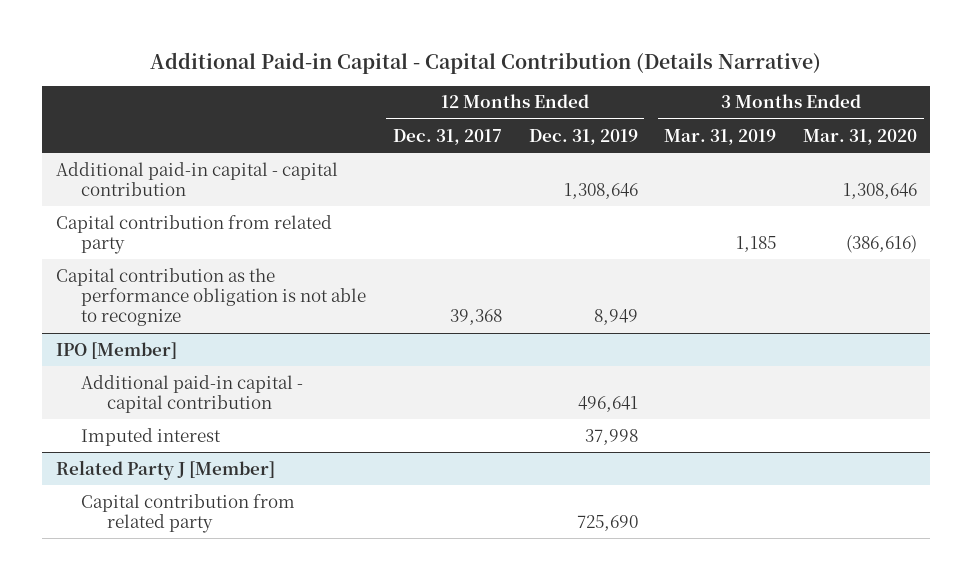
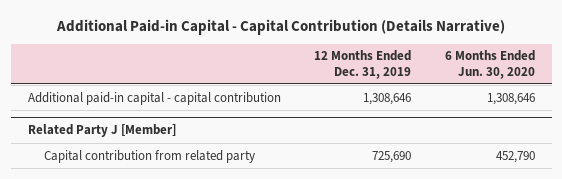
- | 12 Months Ended Dec. 31, 2017 | 12 Months Ended Dec. 31, 2019 | 3 Months Ended Mar. 31, 2019 | 3 Months Ended Mar. 31, 2020
+ | 12 Months Ended Dec. 31, 2019 | 6 Months Ended Jun. 30, 2020
- Capital contribution from related party | | | 1,185 | (386,616)
- Capital contribution as the performance obligation is not able to recognize | 39,368 | 8,949 | |
- IPO [Member]
- Additional paid-in capital - capital contribution | | 496,641 | |
- Imputed interest | | 37,998 | |

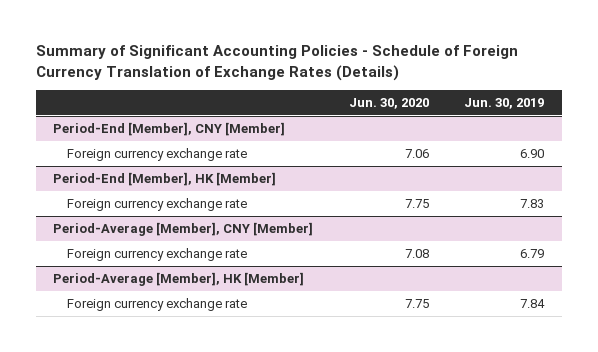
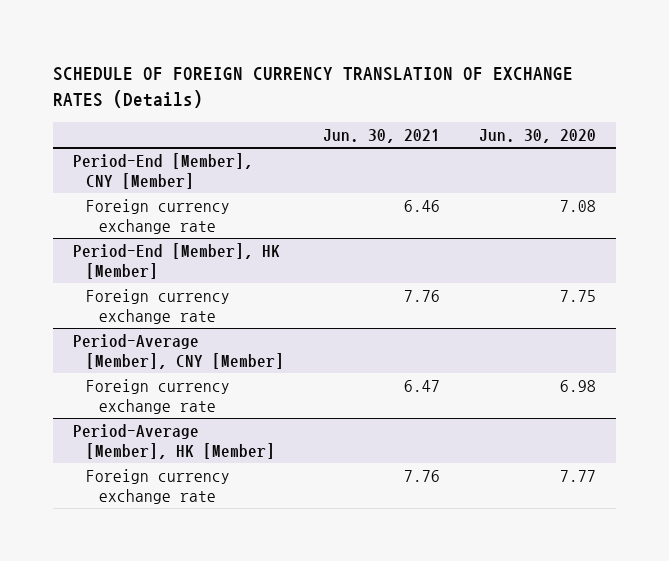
- Summary of Significant Accounting Policies - Schedule of Foreign Currency Translation of Exchange Rates (Details)
+ SCHEDULE OF FOREIGN CURRENCY TRANSLATION OF EXCHANGE RATES (Details)
- | Jun. 30, 2020 | Jun. 30, 2019
+ | Jun. 30, 2021 | Jun. 30, 2020
@ Period-End [Member], CNY [Member]
- Foreign currency exchange rate | 7.06 | 6.90
+ Foreign currency exchange rate | 6.46 | 7.08
@ Period-Average [Member], CNY [Member]
- Foreign currency exchange rate | 7.08 | 6.79
+ Foreign currency exchange rate | 6.47 | 6.98
@ Period-Average [Member], HK [Member]
- Foreign currency exchange rate | 7.75 | 7.84
+ Foreign currency exchange rate | 7.76 | 7.77

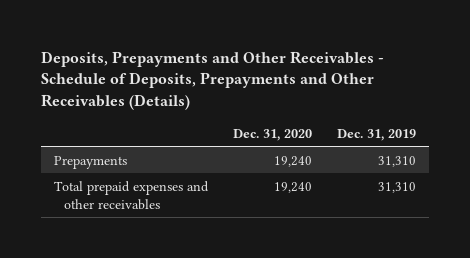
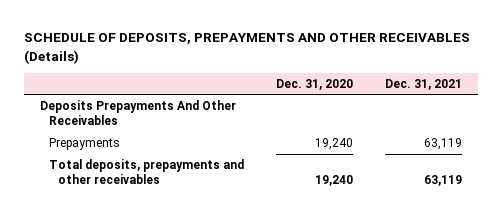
- Deposits, Prepayments and Other Receivables - Schedule of Deposits, Prepayments and Other Receivables (Details)
+ SCHEDULE OF DEPOSITS, PREPAYMENTS AND OTHER RECEIVABLES (Details)
- | Dec. 31, 2020 | Dec. 31, 2019
+ | Dec. 31, 2020 | Dec. 31, 2021
+ Deposits Prepayments And Other Receivables
- Total prepaid expenses and other receivables | 19,240 | 31,310
+ Total deposits, prepayments and other receivables | 19,240 | 63,119

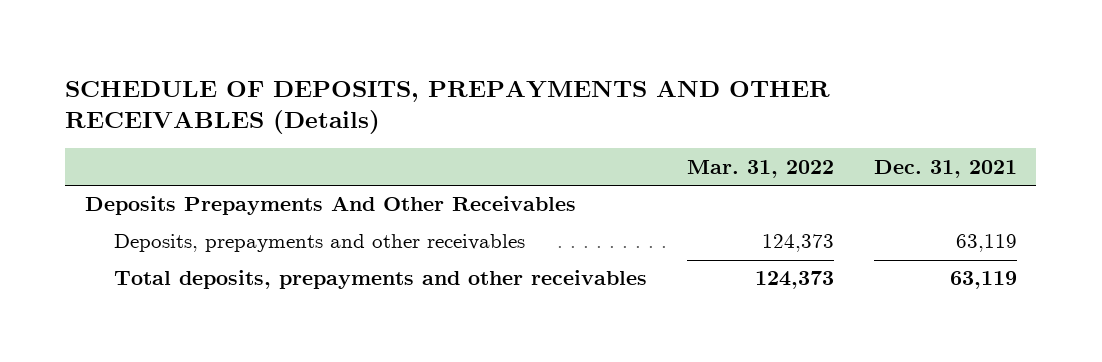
- | Dec. 31, 2020 | Dec. 31, 2021
+ | Mar. 31, 2022 | Dec. 31, 2021
- Prepayments | 19,240 | 63,119
+ Deposits, prepayments and other receivables | 124,373 | 63,119

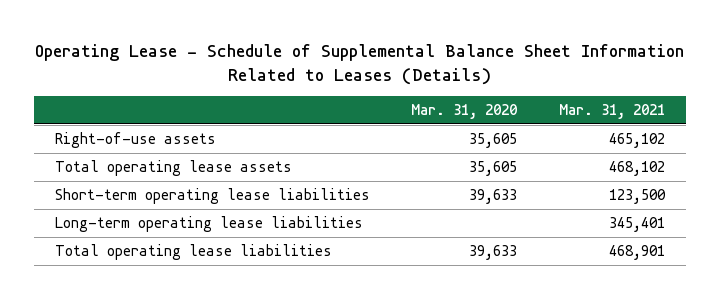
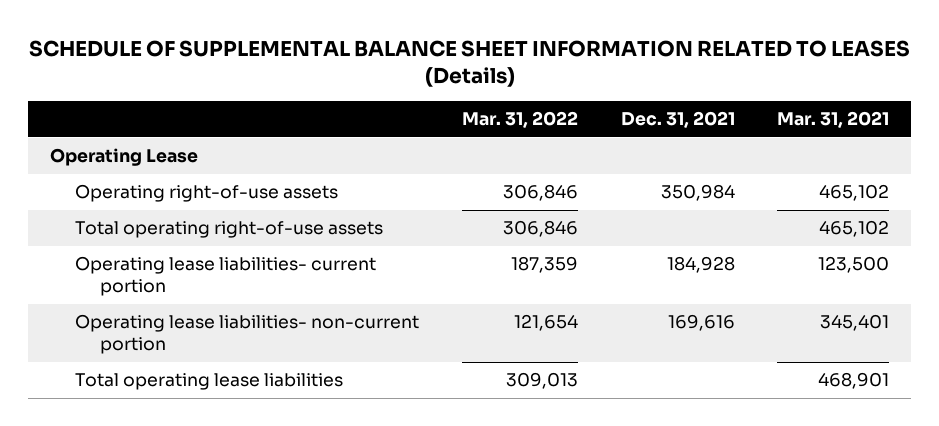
- Operating Lease - Schedule of Supplemental Balance Sheet Information Related to Leases (Details)
+ SCHEDULE OF SUPPLEMENTAL BALANCE SHEET INFORMATION RELATED TO LEASES (Details)
- | Mar. 31, 2020 | Mar. 31, 2021
+ | Mar. 31, 2022 | Dec. 31, 2021 | Mar. 31, 2021
- Right-of-use assets | 35,605 | 465,102
- Total operating lease assets | 35,605 | 468,102
- Short-term operating lease liabilities | 39,633 | 123,500
- Long-term operating lease liabilities | | 345,401
+ Operating Lease
+ Operating right-of-use assets | 306,846 | 350,984 | 465,102
+ Total operating right-of-use assets | 306,846 | | 465,102
+ Operating lease liabilities- current portion | 187,359 | 184,928 | 123,500
+ Operating lease liabilities- non-current portion | 121,654 | 169,616 | 345,401

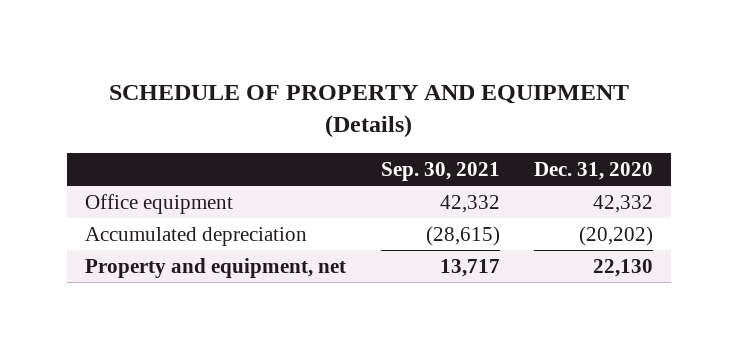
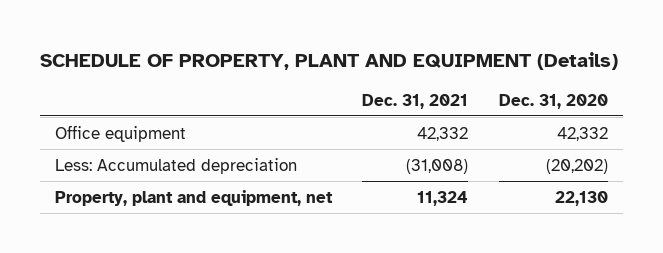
- SCHEDULE OF PROPERTY AND EQUIPMENT (Details)
+ SCHEDULE OF PROPERTY, PLANT AND EQUIPMENT (Details)
- | Sep. 30, 2021 | Dec. 31, 2020
+ | Dec. 31, 2021 | Dec. 31, 2020
- Accumulated depreciation | (28,615) | (20,202)
- Property and equipment, net | 13,717 | 22,130
+ Less: Accumulated depreciation | (31,008) | (20,202)
+ Property, plant and equipment, net | 11,324 | 22,130

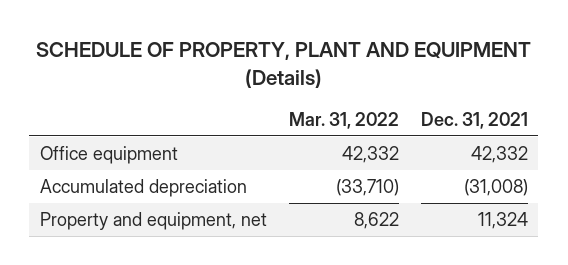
- | Dec. 31, 2021 | Dec. 31, 2020
+ | Mar. 31, 2022 | Dec. 31, 2021
- Less: Accumulated depreciation | (31,008) | (20,202)
- Property, plant and equipment, net | 11,324 | 22,130
+ Accumulated depreciation | (33,710) | (31,008)
+ Property and equipment, net | 8,622 | 11,324

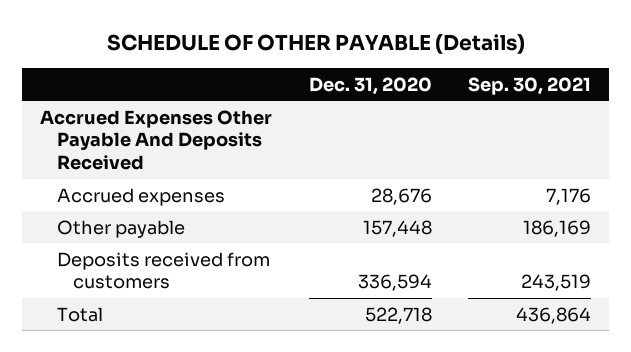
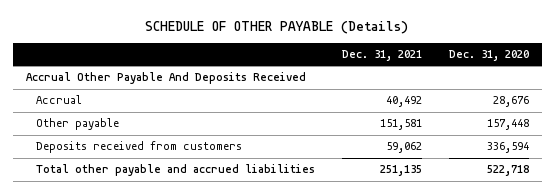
- | Dec. 31, 2020 | Sep. 30, 2021
+ | Dec. 31, 2021 | Dec. 31, 2020
- Accrued Expenses Other Payable And Deposits Received
- Accrued expenses | 28,676 | 7,176
+ Accrual Other Payable And Deposits Received
+ Accrual | 40,492 | 28,676
- Total | 522,718 | 436,864
+ Total other payable and accrued liabilities | 251,135 | 522,718

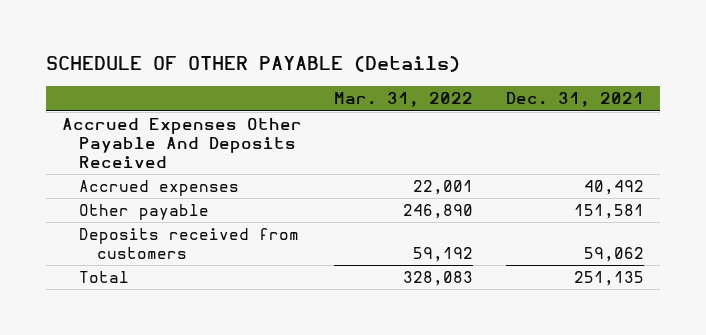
- | Dec. 31, 2021 | Dec. 31, 2020
+ | Mar. 31, 2022 | Dec. 31, 2021
- Accrual Other Payable And Deposits Received
- Accrual | 40,492 | 28,676
+ Accrued Expenses Other Payable And Deposits Received
+ Accrued expenses | 22,001 | 40,492
- Total other payable and accrued liabilities | 251,135 | 522,718
+ Total | 328,083 | 251,135

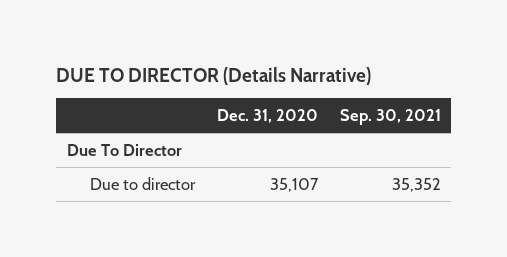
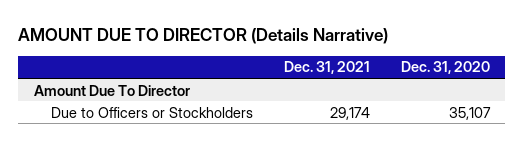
- DUE TO DIRECTOR (Details Narrative)
+ AMOUNT DUE TO DIRECTOR (Details Narrative)
- | Dec. 31, 2020 | Sep. 30, 2021
+ | Dec. 31, 2021 | Dec. 31, 2020
- Due To Director
- Due to director | 35,107 | 35,352
+ Amount Due To Director
+ Due to Officers or Stockholders | 29,174 | 35,107

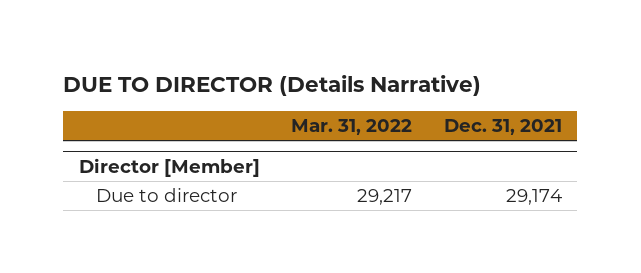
- AMOUNT DUE TO DIRECTOR (Details Narrative)
+ DUE TO DIRECTOR (Details Narrative)
- | Dec. 31, 2021 | Dec. 31, 2020
+ | Mar. 31, 2022 | Dec. 31, 2021
- Amount Due To Director
- Due to Officers or Stockholders | 29,174 | 35,107
+ Director [Member]
+ Due to director | 29,217 | 29,174

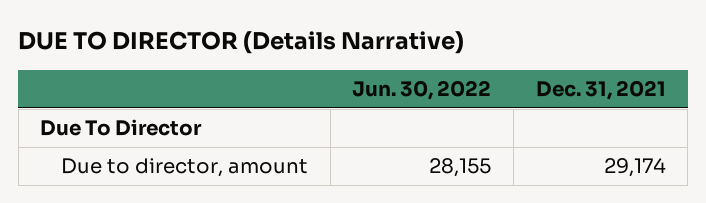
- | Mar. 31, 2022 | Dec. 31, 2021
+ | Jun. 30, 2022 | Dec. 31, 2021
- Director [Member]
- Due to director | 29,217 | 29,174
+ Due To Director
+ Due to director, amount | 28,155 | 29,174

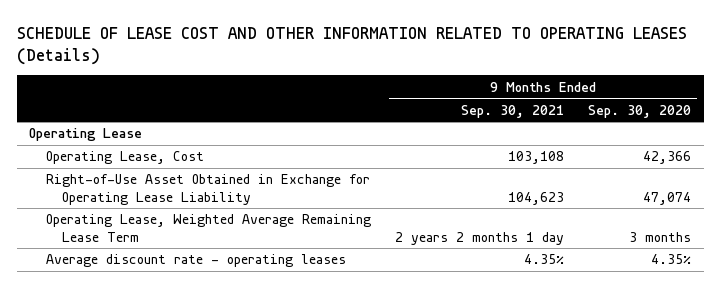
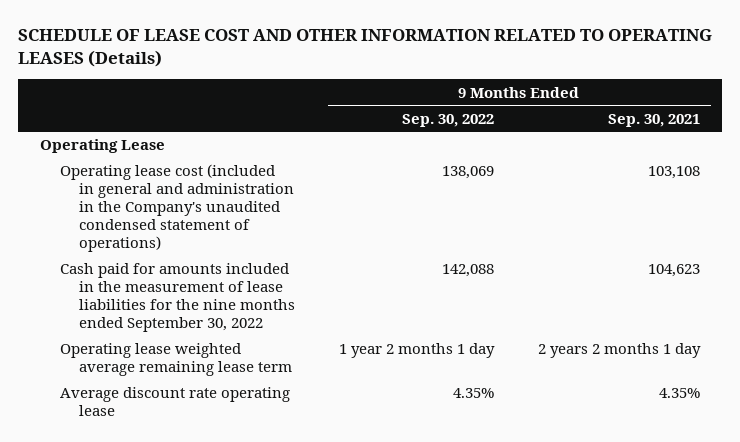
- | 9 Months Ended Sep. 30, 2021 | 9 Months Ended Sep. 30, 2020
+ | 9 Months Ended Sep. 30, 2022 | 9 Months Ended Sep. 30, 2021
- Operating Lease, Cost | 103,108 | 42,366
- Right-of-Use Asset Obtained in Exchange for Operating Lease Liability | 104,623 | 47,074
- Operating Lease, Weighted Average Remaining Lease Term | 2 years 2 months 1 day | 3 months
- Average discount rate - operating leases | 4.35% | 4.35%
+ Operating lease cost (included in general and administration in the Company's unaudited condensed statement of operations) | 138,069 | 103,108
+ Cash paid for amounts included in the measurement of lease liabilities for the nine months ended September 30, 2022 | 142,088 | 104,623
+ Operating lease weighted average remaining lease term | 1 year 2 months 1 day | 2 years 2 months 1 day
+ Average discount rate operating lease | 4.35% | 4.35%

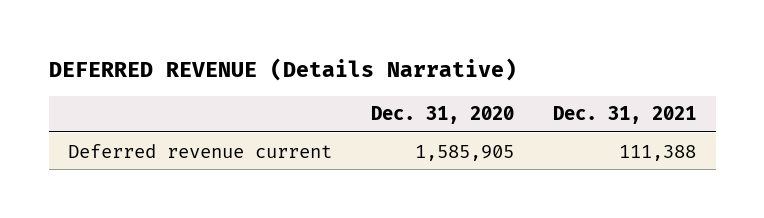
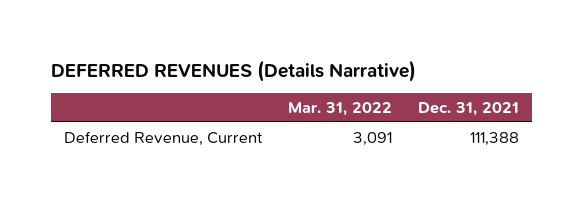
- DEFERRED REVENUE (Details Narrative)
+ DEFERRED REVENUES (Details Narrative)
- | Dec. 31, 2020 | Dec. 31, 2021
+ | Mar. 31, 2022 | Dec. 31, 2021
- Deferred revenue current | 1,585,905 | 111,388
+ Deferred Revenue, Current | 3,091 | 111,388

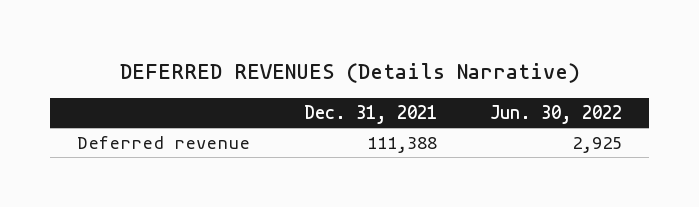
- | Mar. 31, 2022 | Dec. 31, 2021
+ | Dec. 31, 2021 | Jun. 30, 2022
- Deferred Revenue, Current | 3,091 | 111,388
+ Deferred revenue | 111,388 | 2,925

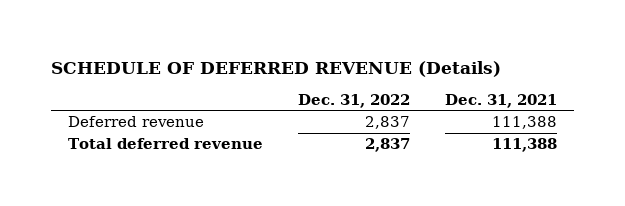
- DEFERRED REVENUES (Details Narrative)
+ SCHEDULE OF DEFERRED REVENUE (Details)
- | Dec. 31, 2021 | Jun. 30, 2022
+ | Dec. 31, 2022 | Dec. 31, 2021
+ Total deferred revenue | 2,837 | 111,388

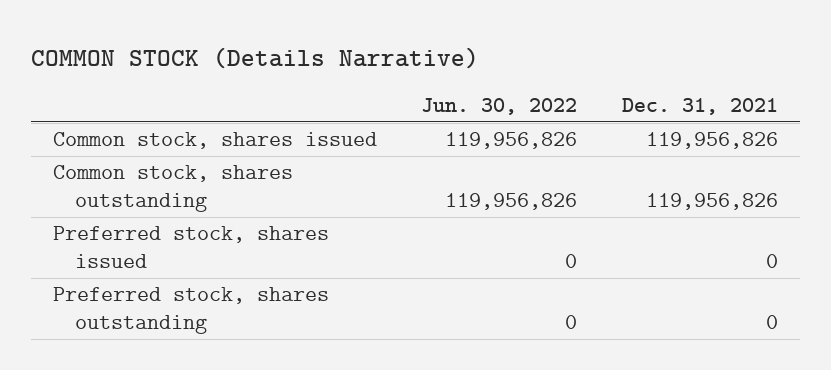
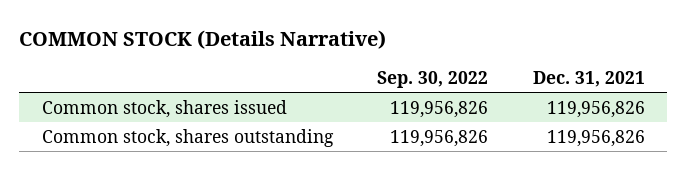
- | Jun. 30, 2022 | Dec. 31, 2021
+ | Sep. 30, 2022 | Dec. 31, 2021
- Preferred stock, shares issued | 0 | 0
- Preferred stock, shares outstanding | 0 | 0

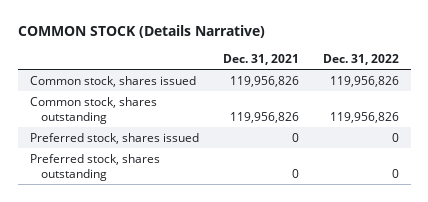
- | Sep. 30, 2022 | Dec. 31, 2021
+ | Dec. 31, 2021 | Dec. 31, 2022
+ Preferred stock, shares issued | 0 | 0
+ Preferred stock, shares outstanding | 0 | 0

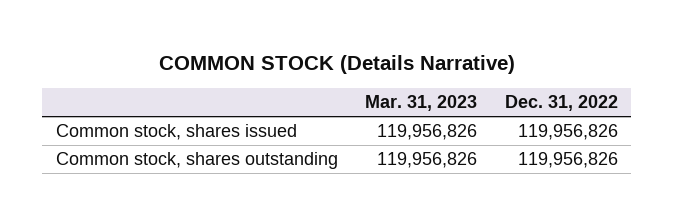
- | Dec. 31, 2021 | Dec. 31, 2022
+ | Mar. 31, 2023 | Dec. 31, 2022
- Preferred stock, shares issued | 0 | 0
- Preferred stock, shares outstanding | 0 | 0

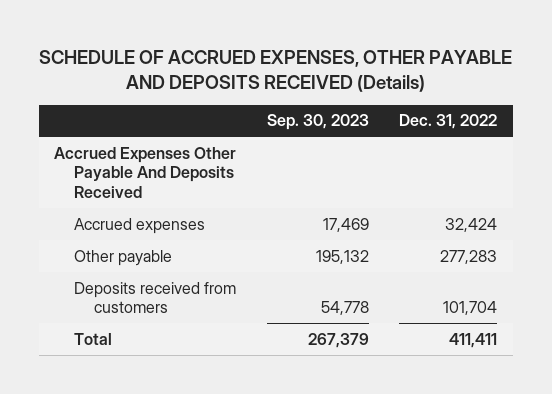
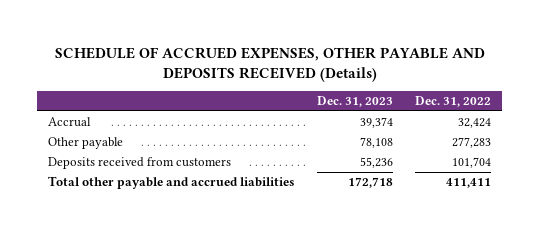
- | Sep. 30, 2023 | Dec. 31, 2022
+ | Dec. 31, 2023 | Dec. 31, 2022
- Accrued Expenses Other Payable And Deposits Received
- Accrued expenses | 17,469 | 32,424
+ Accrual | 39,374 | 32,424
- Total | 267,379 | 411,411
+ Total other payable and accrued liabilities | 172,718 | 411,411

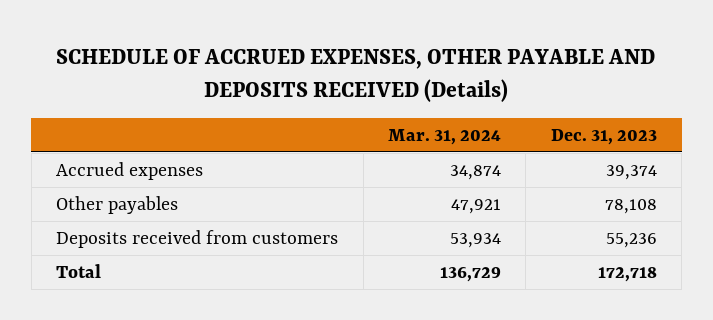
- | Dec. 31, 2023 | Dec. 31, 2022
+ | Mar. 31, 2024 | Dec. 31, 2023
- Accrual | 39,374 | 32,424
- Other payable | 78,108 | 277,283
+ Accrued expenses | 34,874 | 39,374
+ Other payables | 47,921 | 78,108
- Total other payable and accrued liabilities | 172,718 | 411,411
+ Total | 136,729 | 172,718

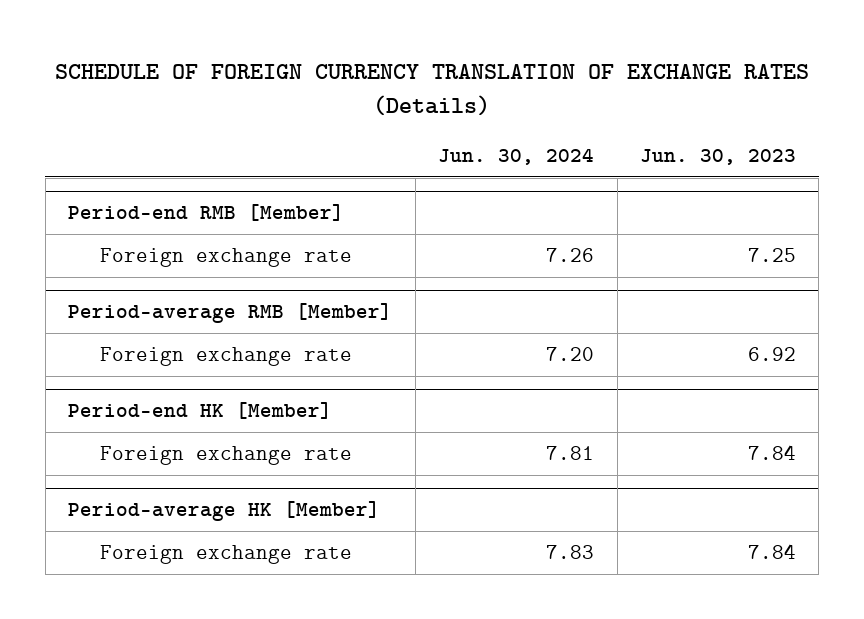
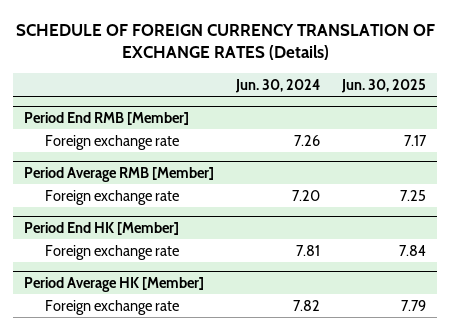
- | Jun. 30, 2024 | Jun. 30, 2023
+ | Jun. 30, 2024 | Jun. 30, 2025
- Period-end RMB [Member]
+ Period End RMB [Member]
- Period-average RMB [Member]
+ Period Average RMB [Member]
- Period-end HK [Member]
+ Period End HK [Member]
- Period-average HK [Member]
- Foreign exchange rate | 7.83 | 7.84
+ Period Average HK [Member]
+ Foreign exchange rate | 7.82 | 7.79

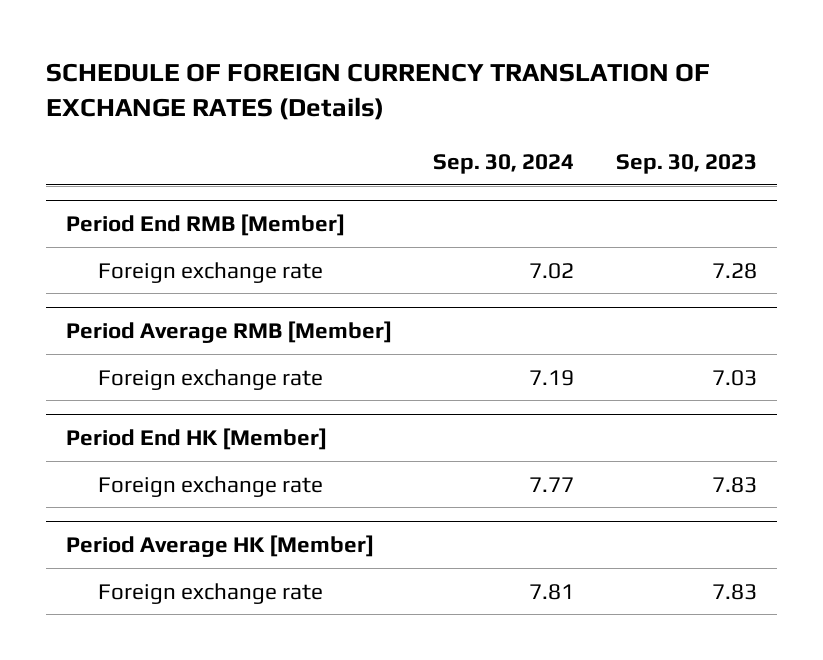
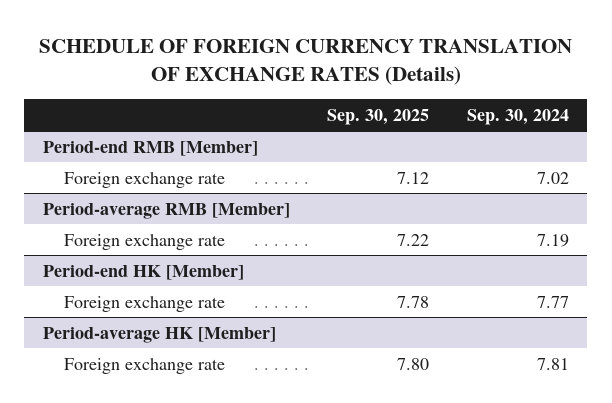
- | Sep. 30, 2024 | Sep. 30, 2023
+ | Sep. 30, 2025 | Sep. 30, 2024
- Period End RMB [Member]
+ Period-end RMB [Member]
- Period Average RMB [Member]
+ Period-average RMB [Member]
- Period End HK [Member]
+ Period-end HK [Member]
- Period Average HK [Member]
+ Period-average HK [Member]

